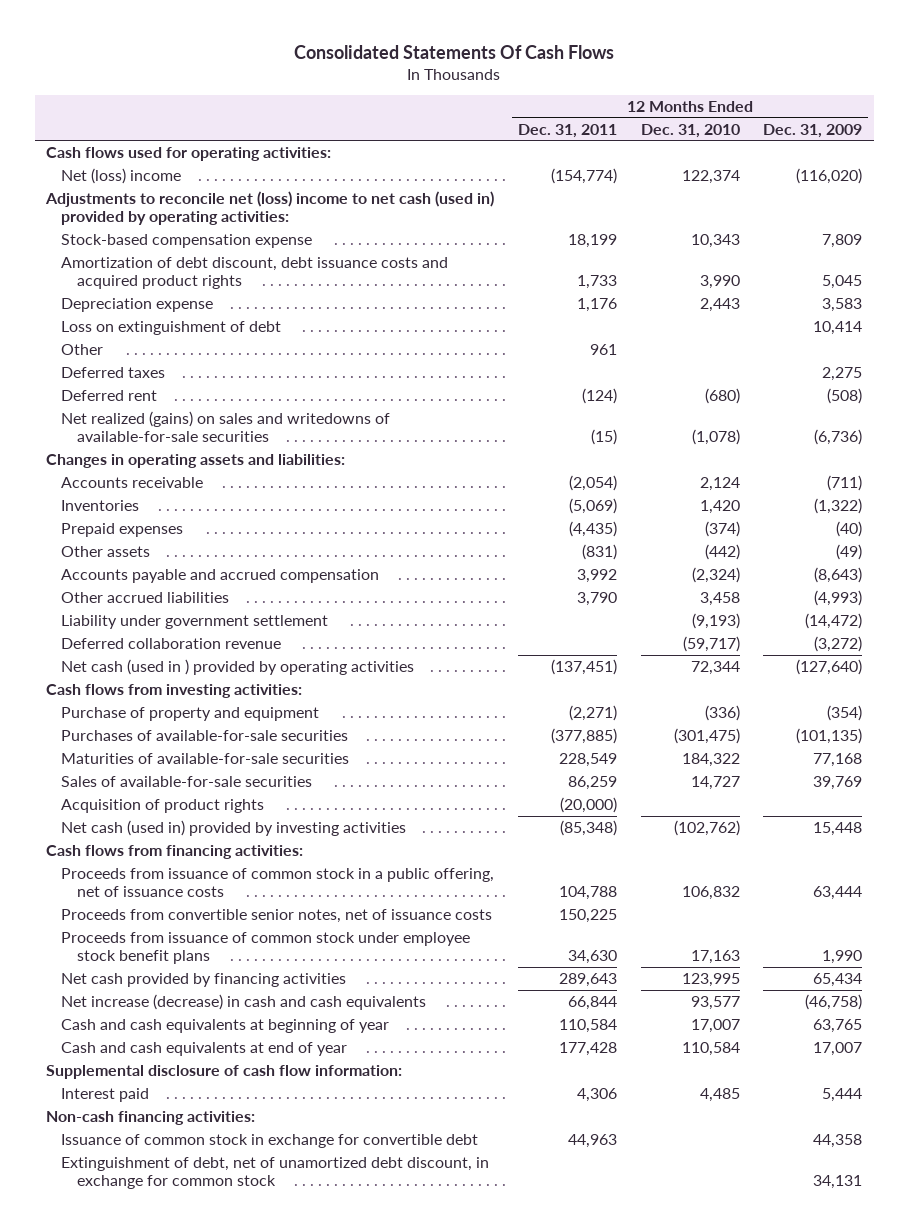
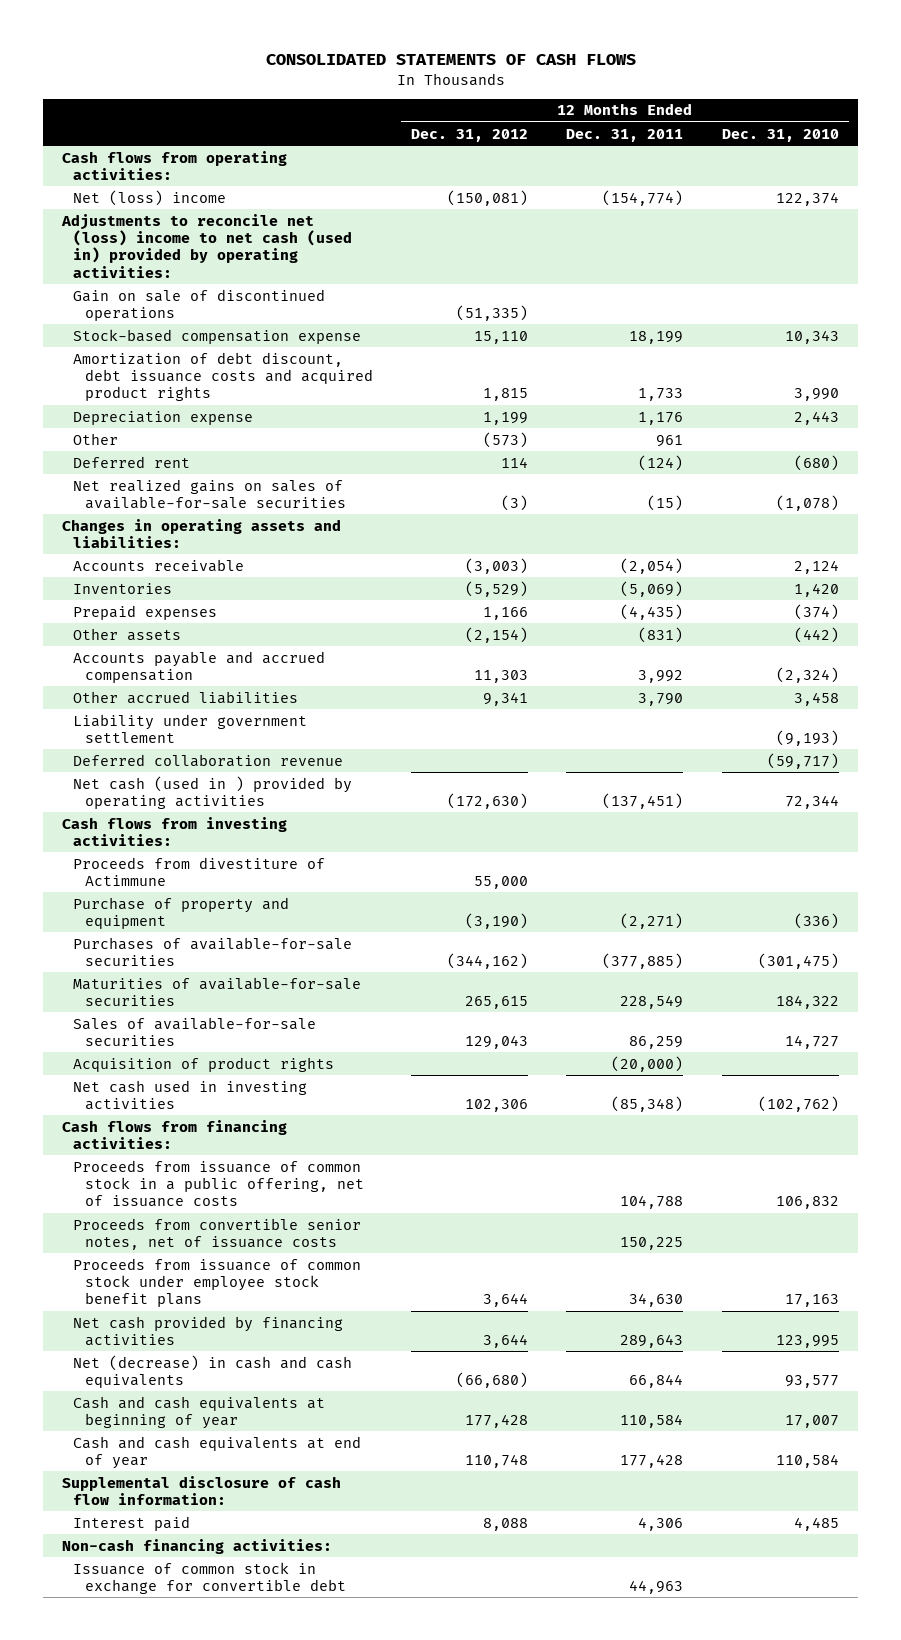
- Consolidated Statements Of Cash Flows
+ CONSOLIDATED STATEMENTS OF CASH FLOWS
- | 12 Months Ended Dec. 31, 2011 | 12 Months Ended Dec. 31, 2010 | 12 Months Ended Dec. 31, 2009
+ | 12 Months Ended Dec. 31, 2012 | 12 Months Ended Dec. 31, 2011 | 12 Months Ended Dec. 31, 2010
- Cash flows used for operating activities:
+ Cash flows from operating activities:
+ Gain on sale of discontinued operations | (51,335) | |
- Loss on extinguishment of debt | | | 10,414
- Deferred taxes | | | 2,275
- Net realized (gains) on sales and writedowns of available-for-sale securities | (15) | (1,078) | (6,736)
+ Net realized gains on sales of available-for-sale securities | (3) | (15) | (1,078)
+ Proceeds from divestiture of Actimmune | 55,000 | |
- Net cash (used in) provided by investing activities | (85,348) | (102,762) | 15,448
+ Net cash used in investing activities | 102,306 | (85,348) | (102,762)
- Net increase (decrease) in cash and cash equivalents | 66,844 | 93,577 | (46,758)
+ Net (decrease) in cash and cash equivalents | (66,680) | 66,844 | 93,577
- Extinguishment of debt, net of unamortized debt discount, in exchange for common stock | | | 34,131

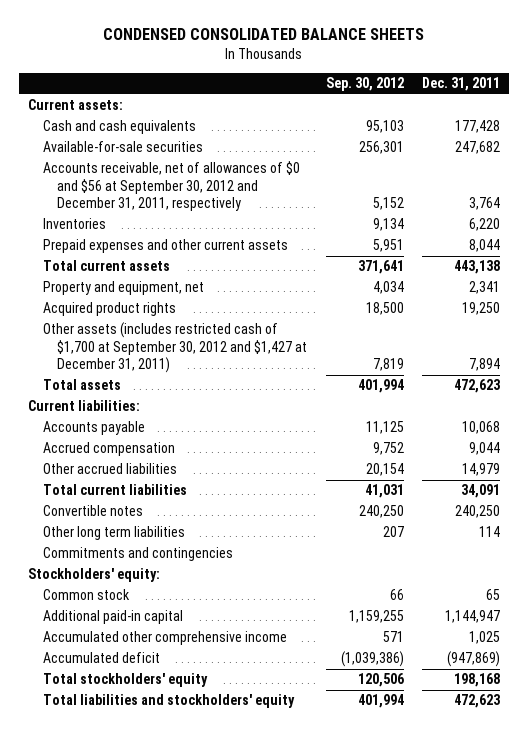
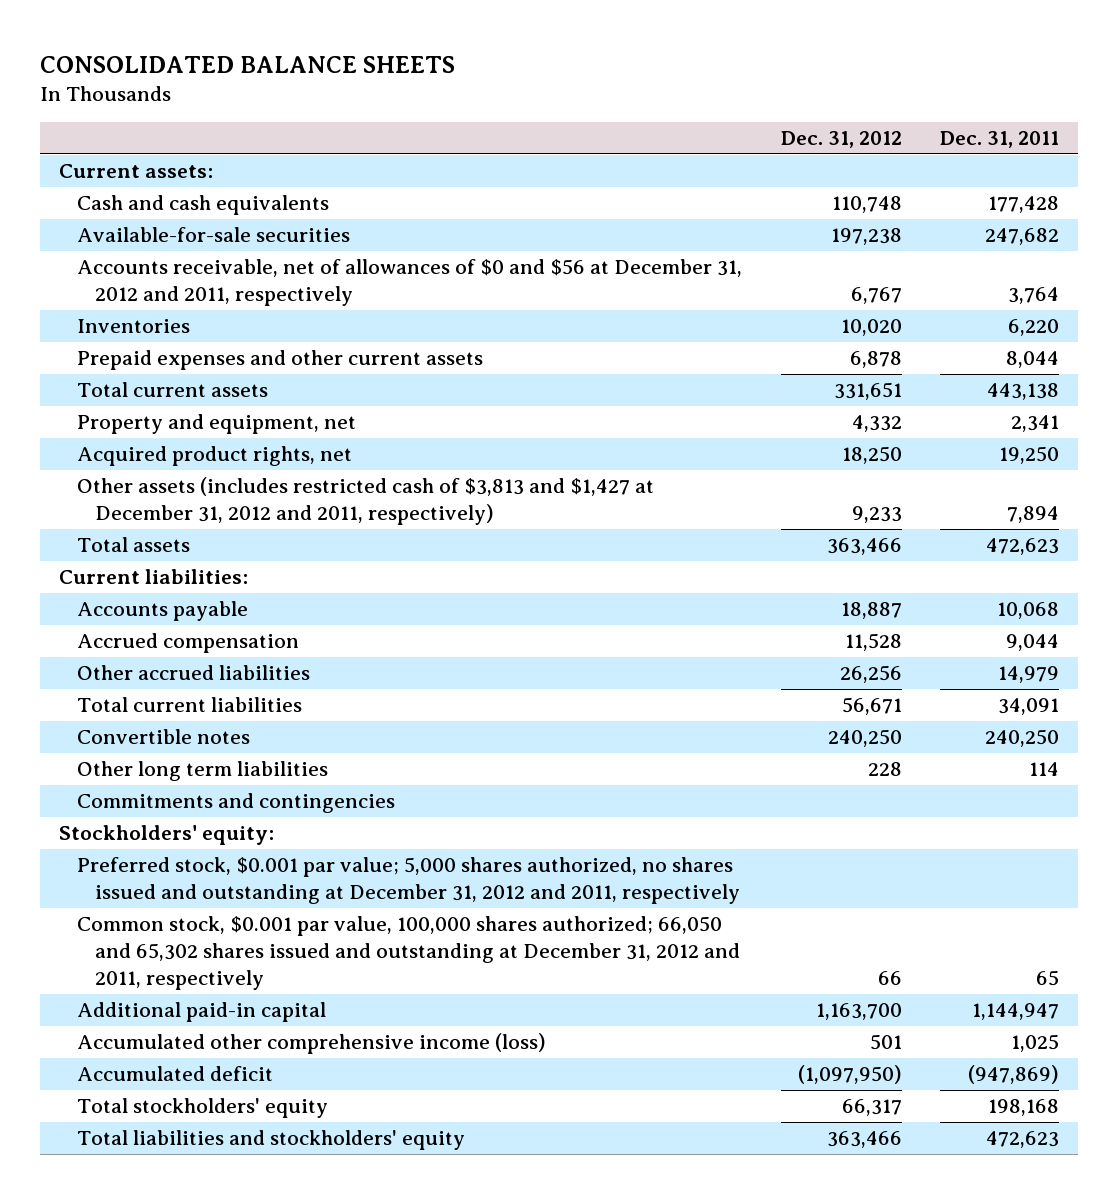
- CONDENSED CONSOLIDATED BALANCE SHEETS
+ CONSOLIDATED BALANCE SHEETS
- | Sep. 30, 2012 | Dec. 31, 2011
+ | Dec. 31, 2012 | Dec. 31, 2011
- Accounts receivable, net of allowances of $0 and $56 at September 30, 2012 and December 31, 2011, respectively | 5,152 | 3,764
+ Accounts receivable, net of allowances of $0 and $56 at December 31, 2012 and 2011, respectively | 6,767 | 3,764
- Acquired product rights | 18,500 | 19,250
- Other assets (includes restricted cash of $1,700 at September 30, 2012 and $1,427 at December 31, 2011) | 7,819 | 7,894
+ Acquired product rights, net | 18,250 | 19,250
+ Other assets (includes restricted cash of $3,813 and $1,427 at December 31, 2012 and 2011, respectively) | 9,233 | 7,894
- Common stock | 66 | 65
+ Preferred stock, $0.001 par value; 5,000 shares authorized, no shares issued and outstanding at December 31, 2012 and 2011, respectively
+ Common stock, $0.001 par value, 100,000 shares authorized; 66,050 and 65,302 shares issued and outstanding at December 31, 2012 and 2011, respectively | 66 | 65
- Accumulated other comprehensive income | 571 | 1,025
+ Accumulated other comprehensive income (loss) | 501 | 1,025

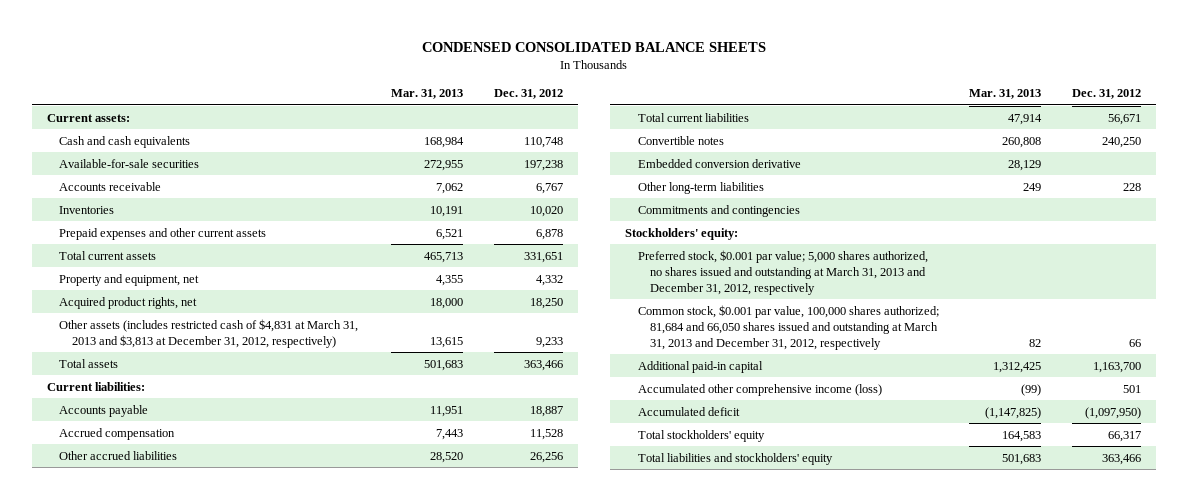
- CONSOLIDATED BALANCE SHEETS
+ CONDENSED CONSOLIDATED BALANCE SHEETS
- | Dec. 31, 2012 | Dec. 31, 2011
+ | Mar. 31, 2013 | Dec. 31, 2012
- Accounts receivable, net of allowances of $0 and $56 at December 31, 2012 and 2011, respectively | 6,767 | 3,764
+ Accounts receivable | 7,062 | 6,767
- Other assets (includes restricted cash of $3,813 and $1,427 at December 31, 2012 and 2011, respectively) | 9,233 | 7,894
+ Other assets (includes restricted cash of $4,831 at March 31, 2013 and $3,813 at December 31, 2012, respectively) | 13,615 | 9,233
- Other long term liabilities | 228 | 114
+ Embedded conversion derivative | 28,129 |
+ Other long-term liabilities | 249 | 228
- Preferred stock, $0.001 par value; 5,000 shares authorized, no shares issued and outstanding at December 31, 2012 and 2011, respectively
- Common stock, $0.001 par value, 100,000 shares authorized; 66,050 and 65,302 shares issued and outstanding at December 31, 2012 and 2011, respectively | 66 | 65
+ Preferred stock, $0.001 par value; 5,000 shares authorized, no shares issued and outstanding at March 31, 2013 and December 31, 2012, respectively
+ Common stock, $0.001 par value, 100,000 shares authorized; 81,684 and 66,050 shares issued and outstanding at March 31, 2013 and December 31, 2012, respectively | 82 | 66

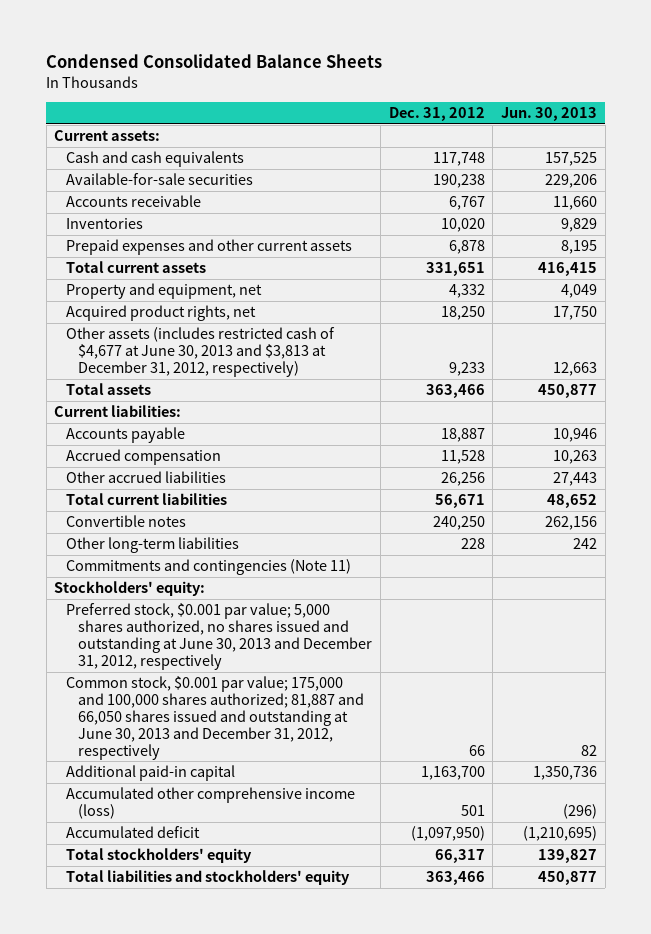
- CONDENSED CONSOLIDATED BALANCE SHEETS
+ Condensed Consolidated Balance Sheets
- | Mar. 31, 2013 | Dec. 31, 2012
+ | Dec. 31, 2012 | Jun. 30, 2013
- Cash and cash equivalents | 168,984 | 110,748
- Available-for-sale securities | 272,955 | 197,238
+ Cash and cash equivalents | 117,748 | 157,525
+ Available-for-sale securities | 190,238 | 229,206
- Other assets (includes restricted cash of $4,831 at March 31, 2013 and $3,813 at December 31, 2012, respectively) | 13,615 | 9,233
+ Other assets (includes restricted cash of $4,677 at June 30, 2013 and $3,813 at December 31, 2012, respectively) | 9,233 | 12,663
- Embedded conversion derivative | 28,129 |
- Commitments and contingencies
+ Commitments and contingencies (Note 11)
- Preferred stock, $0.001 par value; 5,000 shares authorized, no shares issued and outstanding at March 31, 2013 and December 31, 2012, respectively
- Common stock, $0.001 par value, 100,000 shares authorized; 81,684 and 66,050 shares issued and outstanding at March 31, 2013 and December 31, 2012, respectively | 82 | 66
+ Preferred stock, $0.001 par value; 5,000 shares authorized, no shares issued and outstanding at June 30, 2013 and December 31, 2012, respectively
+ Common stock, $0.001 par value; 175,000 and 100,000 shares authorized; 81,887 and 66,050 shares issued and outstanding at June 30, 2013 and December 31, 2012, respectively | 66 | 82

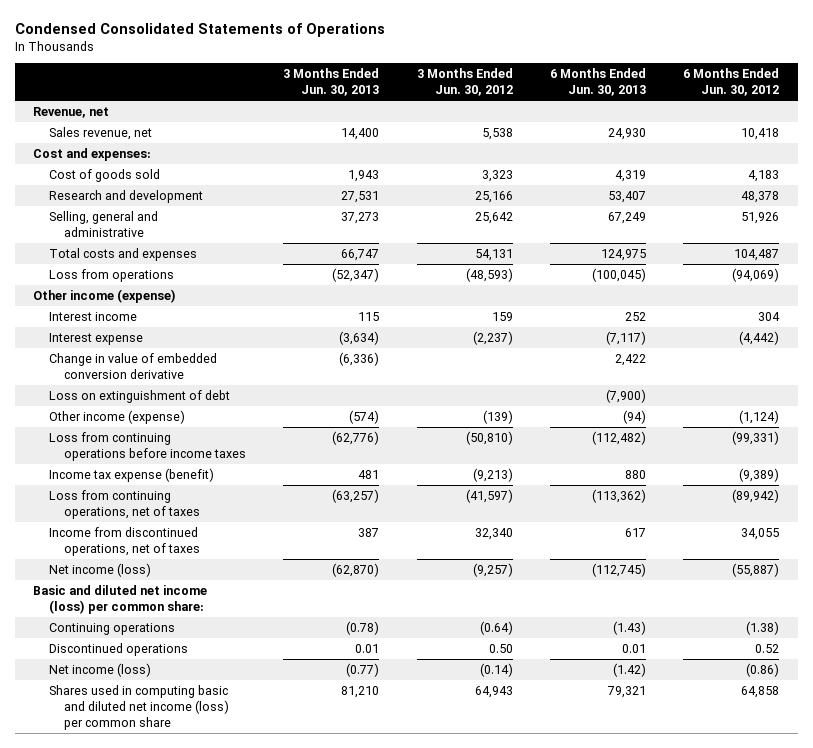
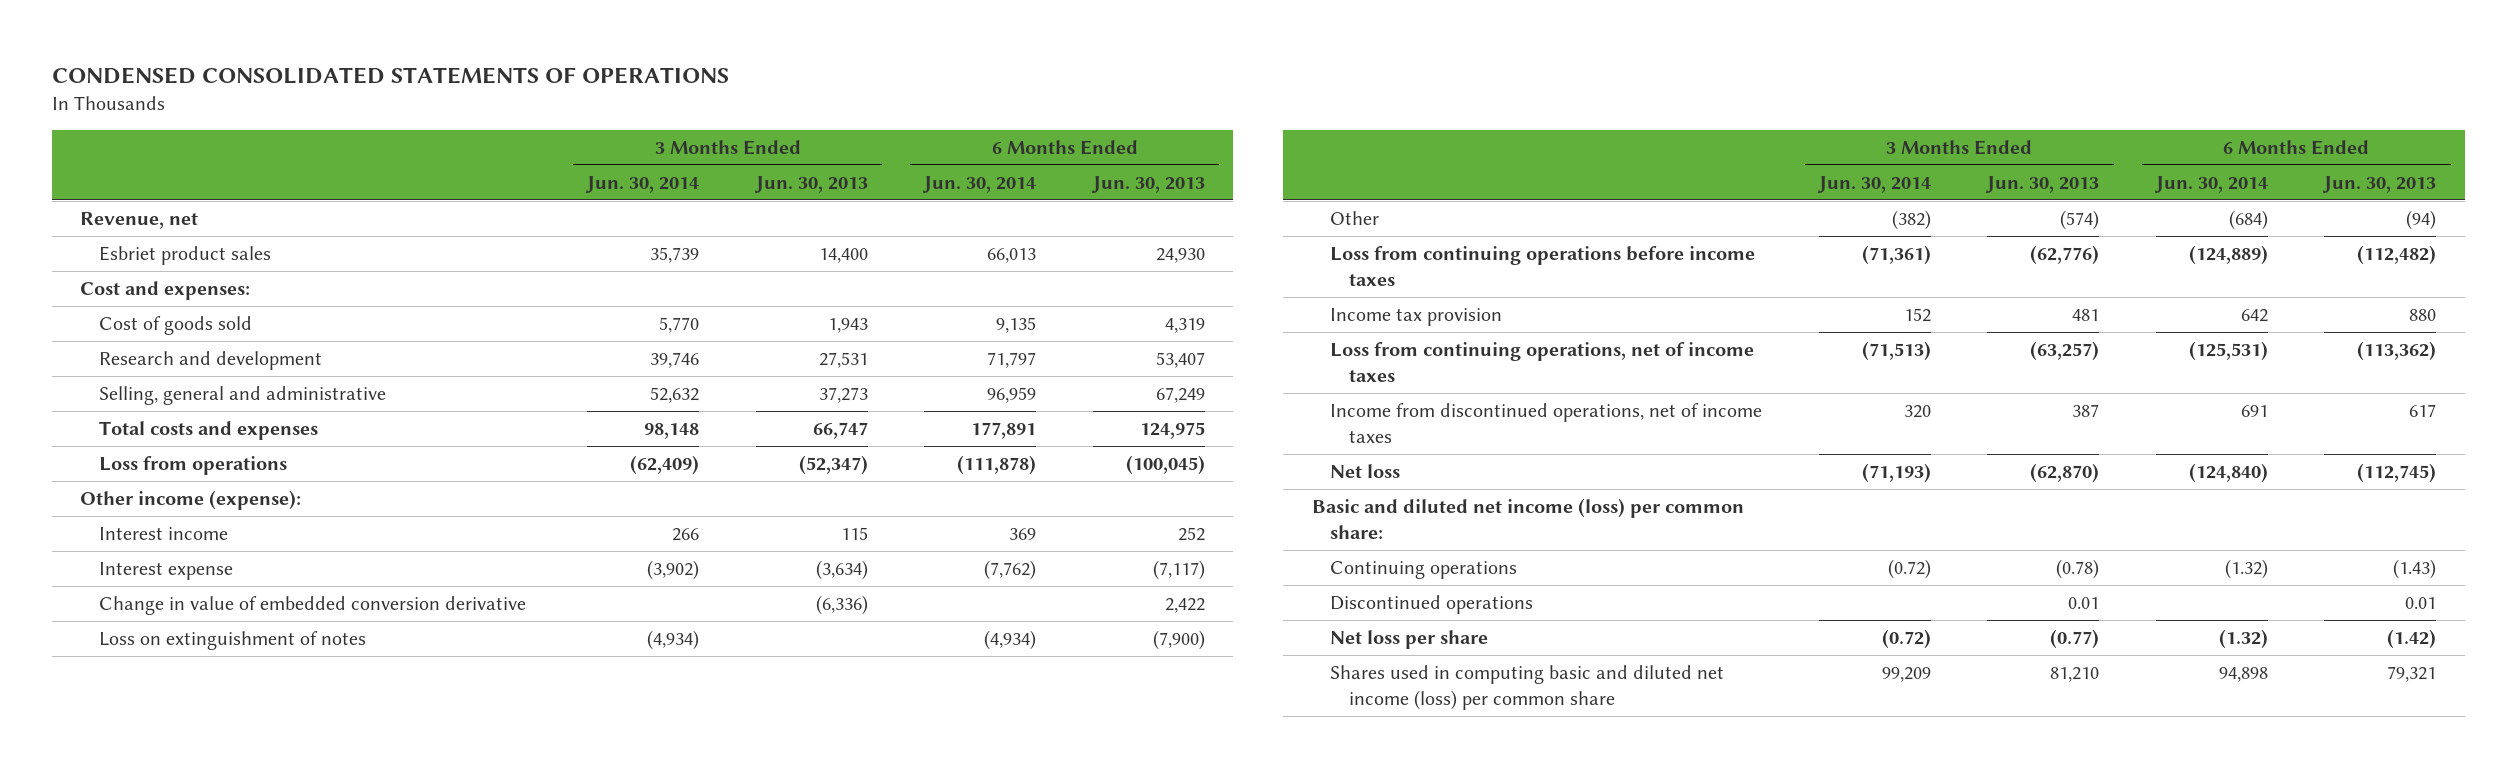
- Condensed Consolidated Statements of Operations
+ CONDENSED CONSOLIDATED STATEMENTS OF OPERATIONS
- | 3 Months Ended Jun. 30, 2013 | 3 Months Ended Jun. 30, 2012 | 6 Months Ended Jun. 30, 2013 | 6 Months Ended Jun. 30, 2012
+ | 3 Months Ended Jun. 30, 2014 | 3 Months Ended Jun. 30, 2013 | 6 Months Ended Jun. 30, 2014 | 6 Months Ended Jun. 30, 2013
- Sales revenue, net | 14,400 | 5,538 | 24,930 | 10,418
+ Esbriet product sales | 35,739 | 14,400 | 66,013 | 24,930
- Other income (expense)
+ Other income (expense):
- Loss on extinguishment of debt | | | (7,900) |
- Other income (expense) | (574) | (139) | (94) | (1,124)
+ Loss on extinguishment of notes | (4,934) | | (4,934) | (7,900)
+ Other | (382) | (574) | (684) | (94)
- Income tax expense (benefit) | 481 | (9,213) | 880 | (9,389)
- Loss from continuing operations, net of taxes | (63,257) | (41,597) | (113,362) | (89,942)
- Income from discontinued operations, net of taxes | 387 | 32,340 | 617 | 34,055
- Net income (loss) | (62,870) | (9,257) | (112,745) | (55,887)
+ Income tax provision | 152 | 481 | 642 | 880
+ Loss from continuing operations, net of income taxes | (71,513) | (63,257) | (125,531) | (113,362)
+ Income from discontinued operations, net of income taxes | 320 | 387 | 691 | 617
+ Net loss | (71,193) | (62,870) | (124,840) | (112,745)
- Net income (loss) | (0.77) | (0.14) | (1.42) | (0.86)
+ Net loss per share | (0.72) | (0.77) | (1.32) | (1.42)

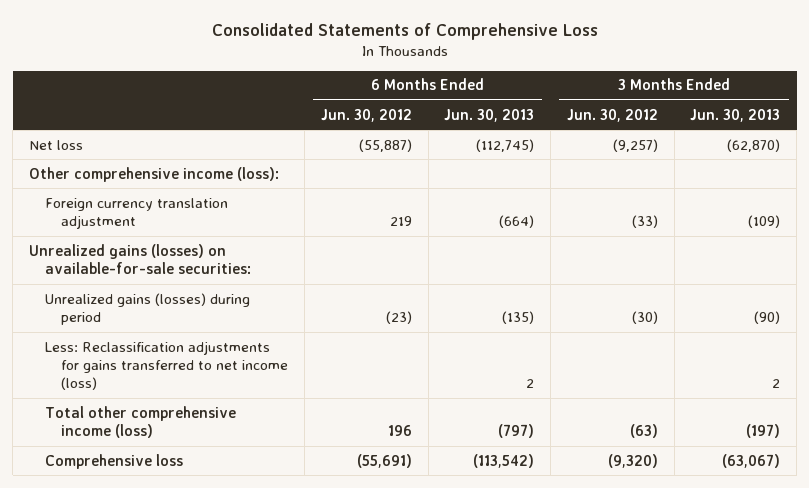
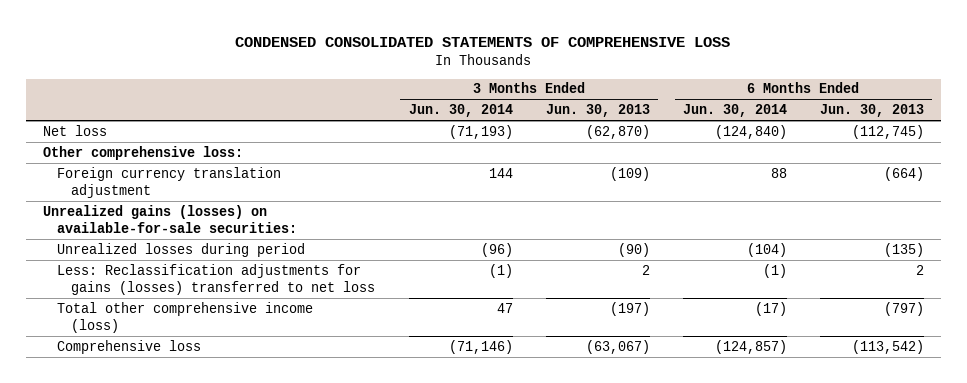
- Consolidated Statements of Comprehensive Loss
+ CONDENSED CONSOLIDATED STATEMENTS OF COMPREHENSIVE LOSS
- | 6 Months Ended Jun. 30, 2012 | 6 Months Ended Jun. 30, 2013 | 3 Months Ended Jun. 30, 2012 | 3 Months Ended Jun. 30, 2013
+ | 3 Months Ended Jun. 30, 2014 | 3 Months Ended Jun. 30, 2013 | 6 Months Ended Jun. 30, 2014 | 6 Months Ended Jun. 30, 2013
- Other comprehensive income (loss):
+ Other comprehensive loss:
- Unrealized gains (losses) during period | (23) | (135) | (30) | (90)
- Less: Reclassification adjustments for gains transferred to net income (loss) | | 2 | | 2
+ Unrealized losses during period | (96) | (90) | (104) | (135)
+ Less: Reclassification adjustments for gains (losses) transferred to net loss | (1) | 2 | (1) | 2

